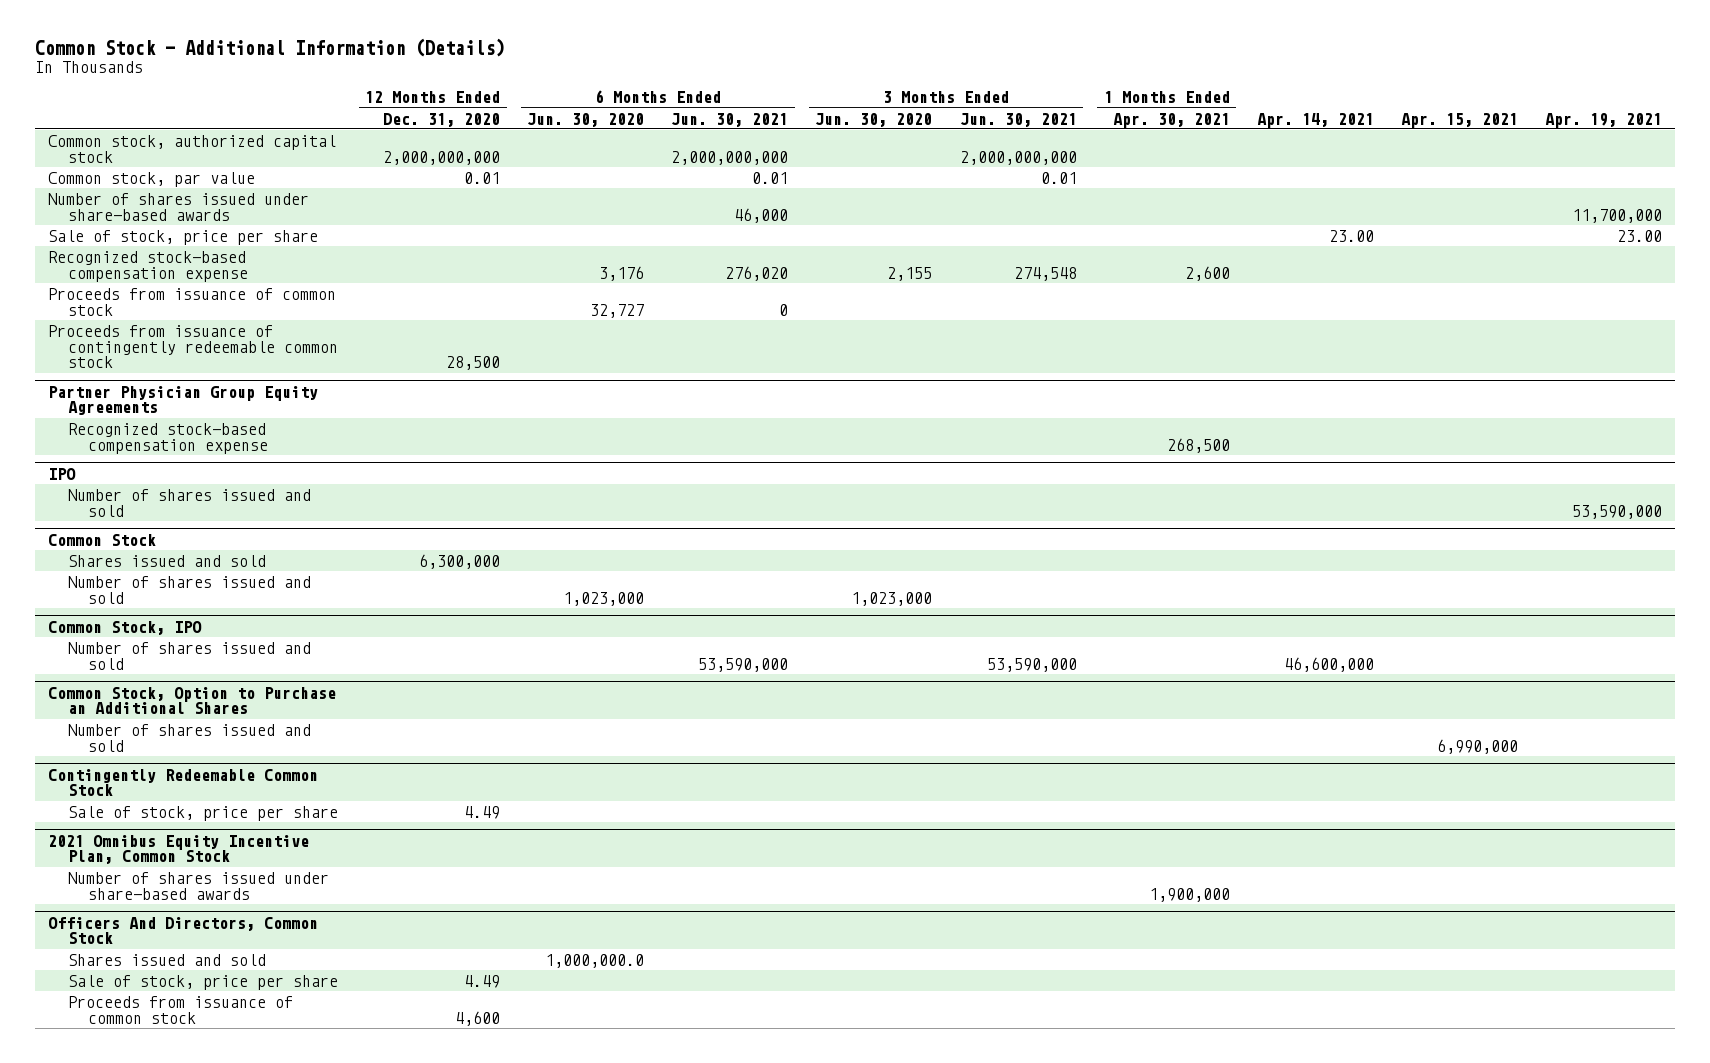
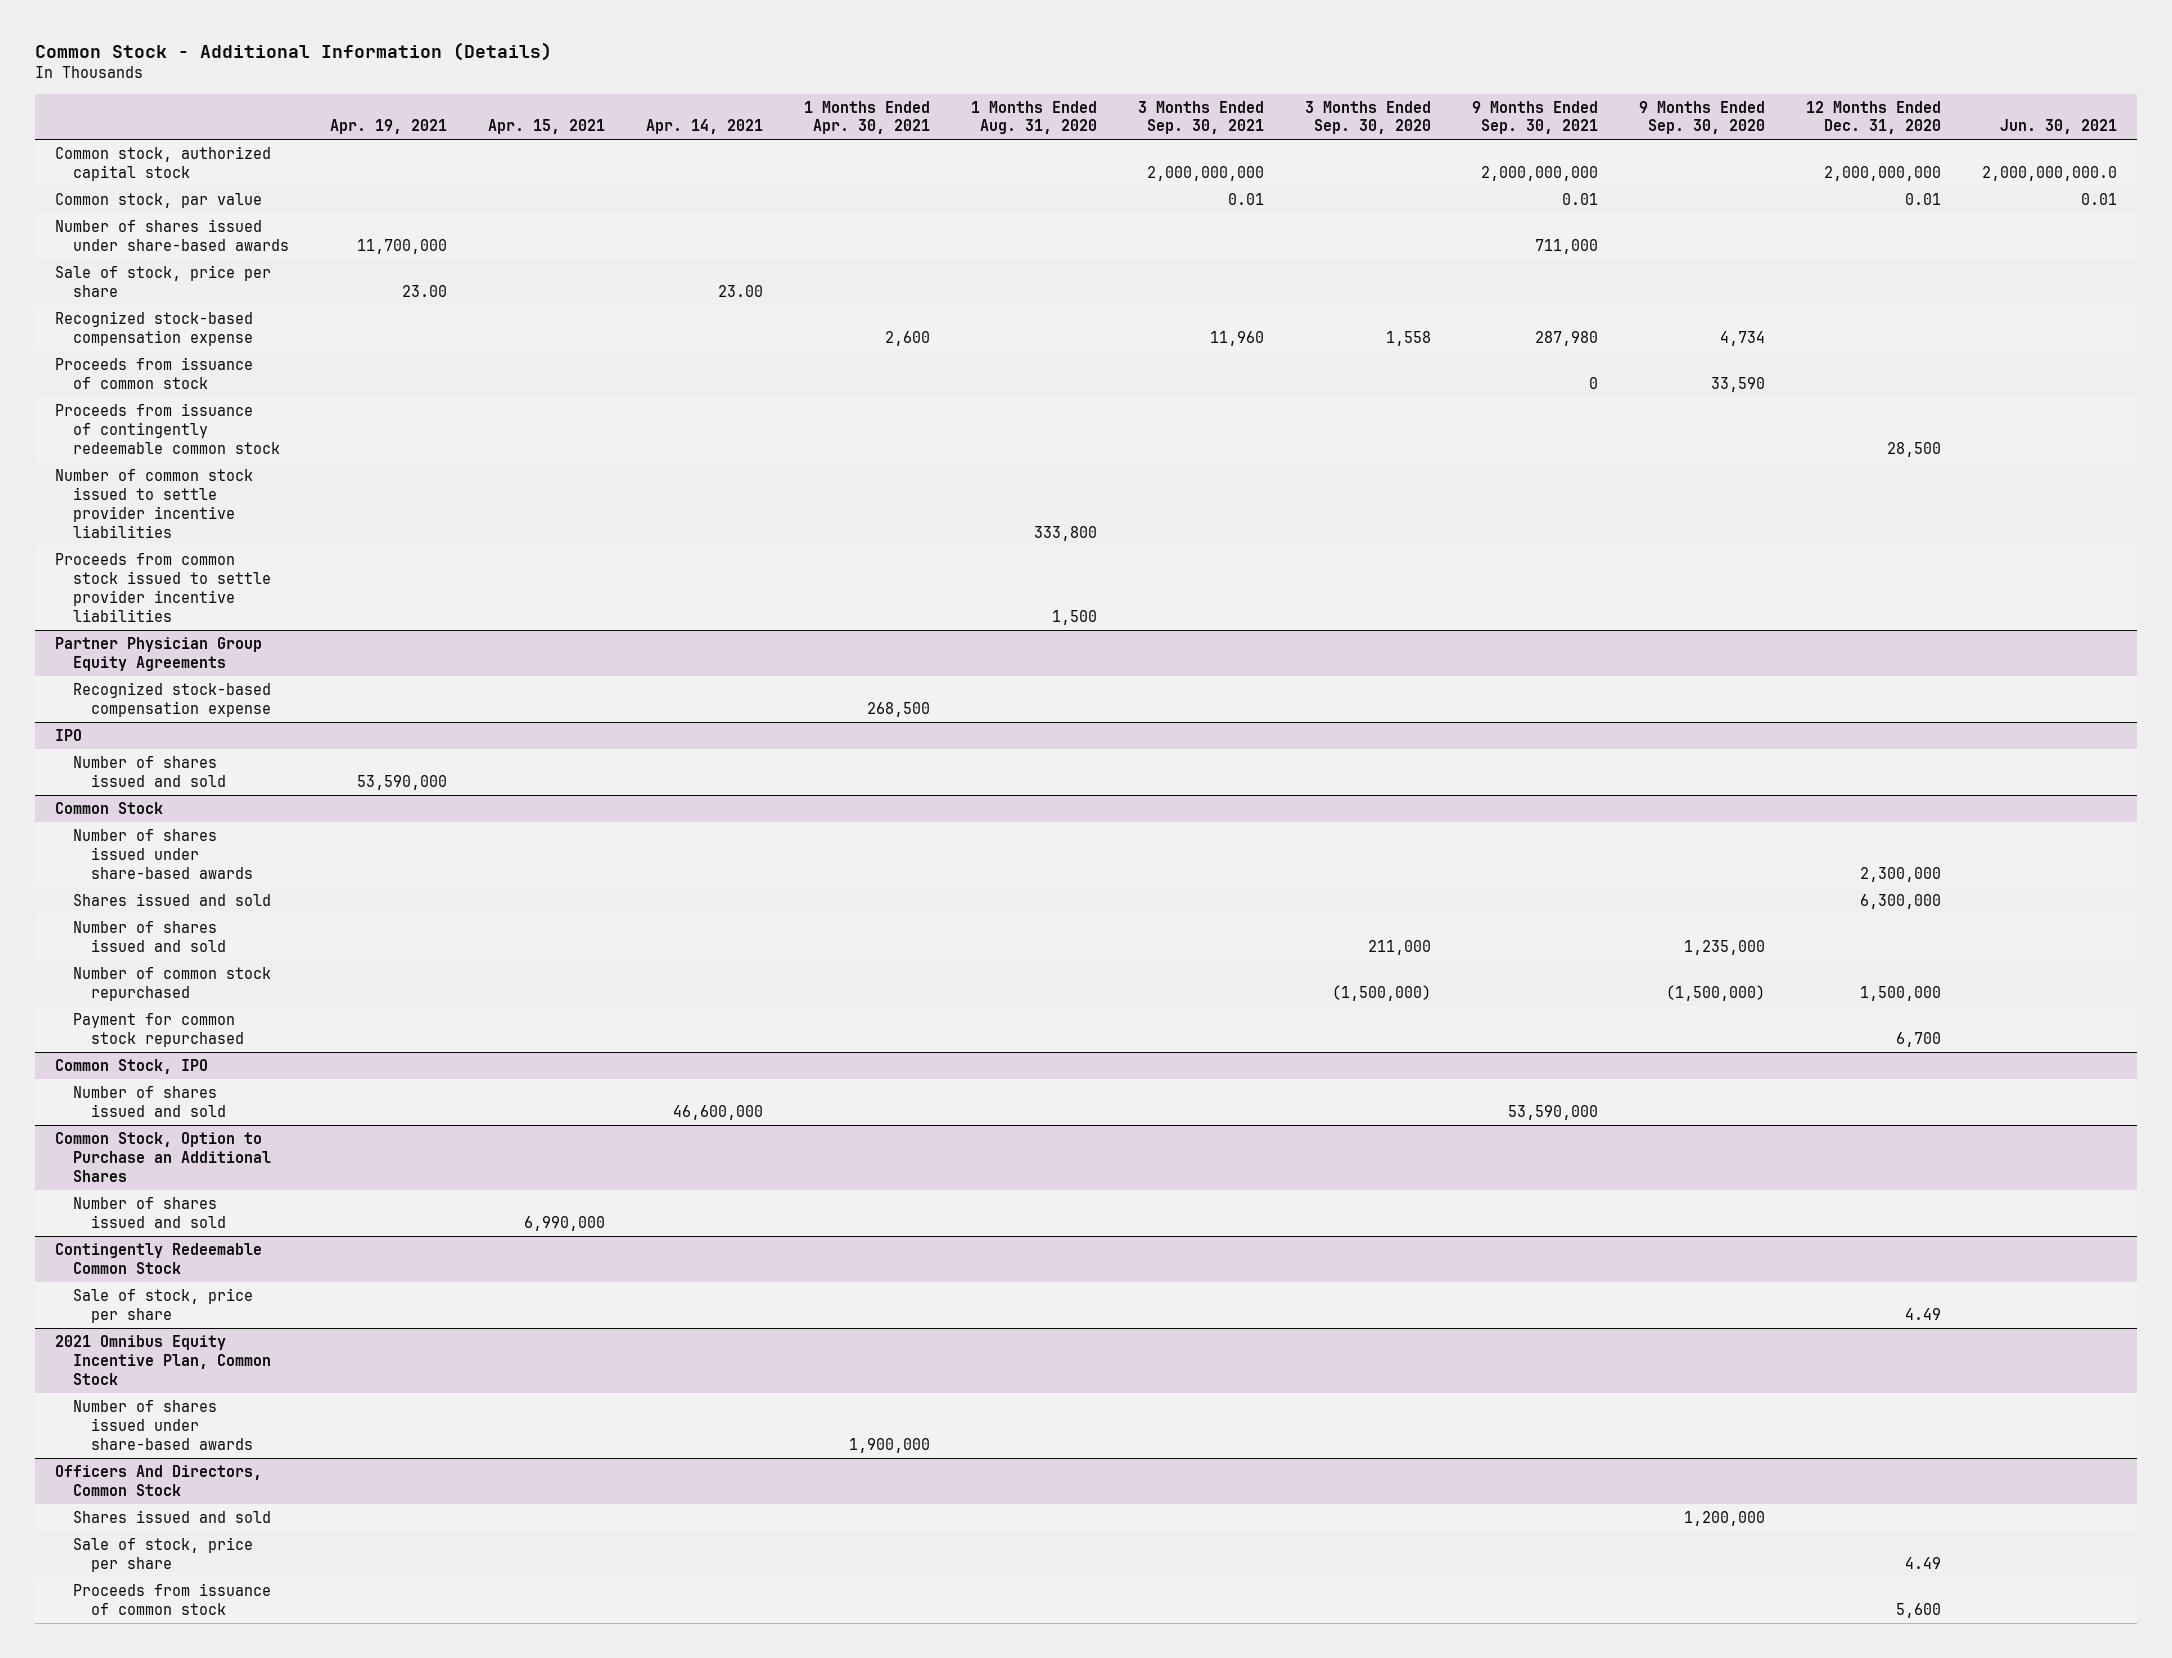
- | 12 Months Ended Dec. 31, 2020 | 6 Months Ended Jun. 30, 2020 | 6 Months Ended Jun. 30, 2021 | 3 Months Ended Jun. 30, 2020 | 3 Months Ended Jun. 30, 2021 | 1 Months Ended Apr. 30, 2021 | Apr. 14, 2021 | Apr. 15, 2021 | Apr. 19, 2021
+ | Apr. 19, 2021 | Apr. 15, 2021 | Apr. 14, 2021 | 1 Months Ended Apr. 30, 2021 | 1 Months Ended Aug. 31, 2020 | 3 Months Ended Sep. 30, 2021 | 3 Months Ended Sep. 30, 2020 | 9 Months Ended Sep. 30, 2021 | 9 Months Ended Sep. 30, 2020 | 12 Months Ended Dec. 31, 2020 | Jun. 30, 2021
+ Number of common stock issued to settle provider incentive liabilities | | | | | 333,800 | | | | | |
+ Proceeds from common stock issued to settle provider incentive liabilities | | | | | 1,500 | | | | | |
@ Common Stock
+ Number of shares issued under share-based awards | | | | | | | | | | 2,300,000 |
+ Number of common stock repurchased | | | | | | | (1,500,000) | | (1,500,000) | 1,500,000 |
+ Payment for common stock repurchased | | | | | | | | | | 6,700 |
@ Officers And Directors, Common Stock
- Proceeds from issuance of common stock | 4,600 | | | | | | | |
+ Proceeds from issuance of common stock | | | | | | | | | | 5,600 |

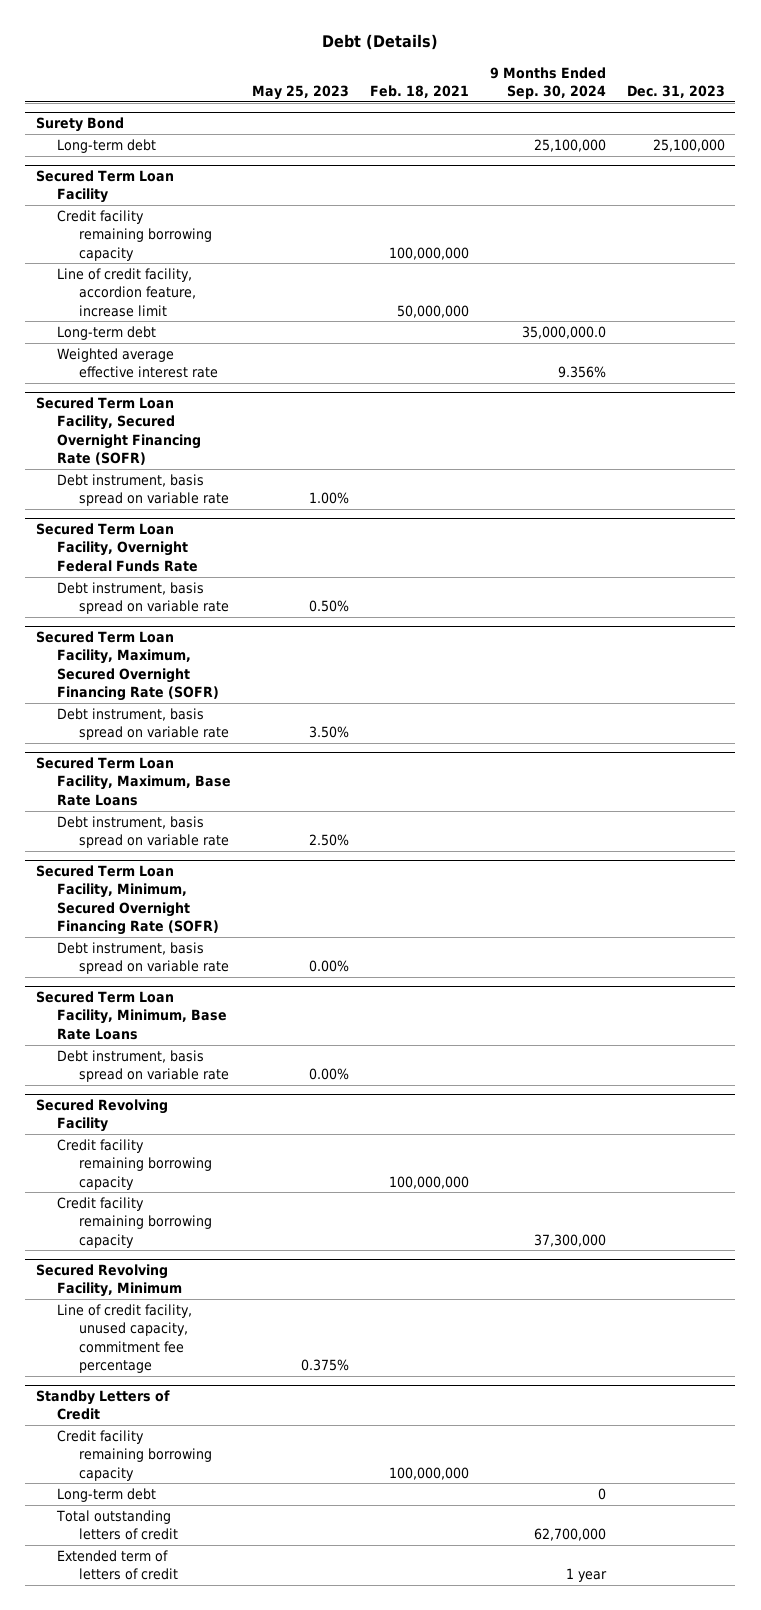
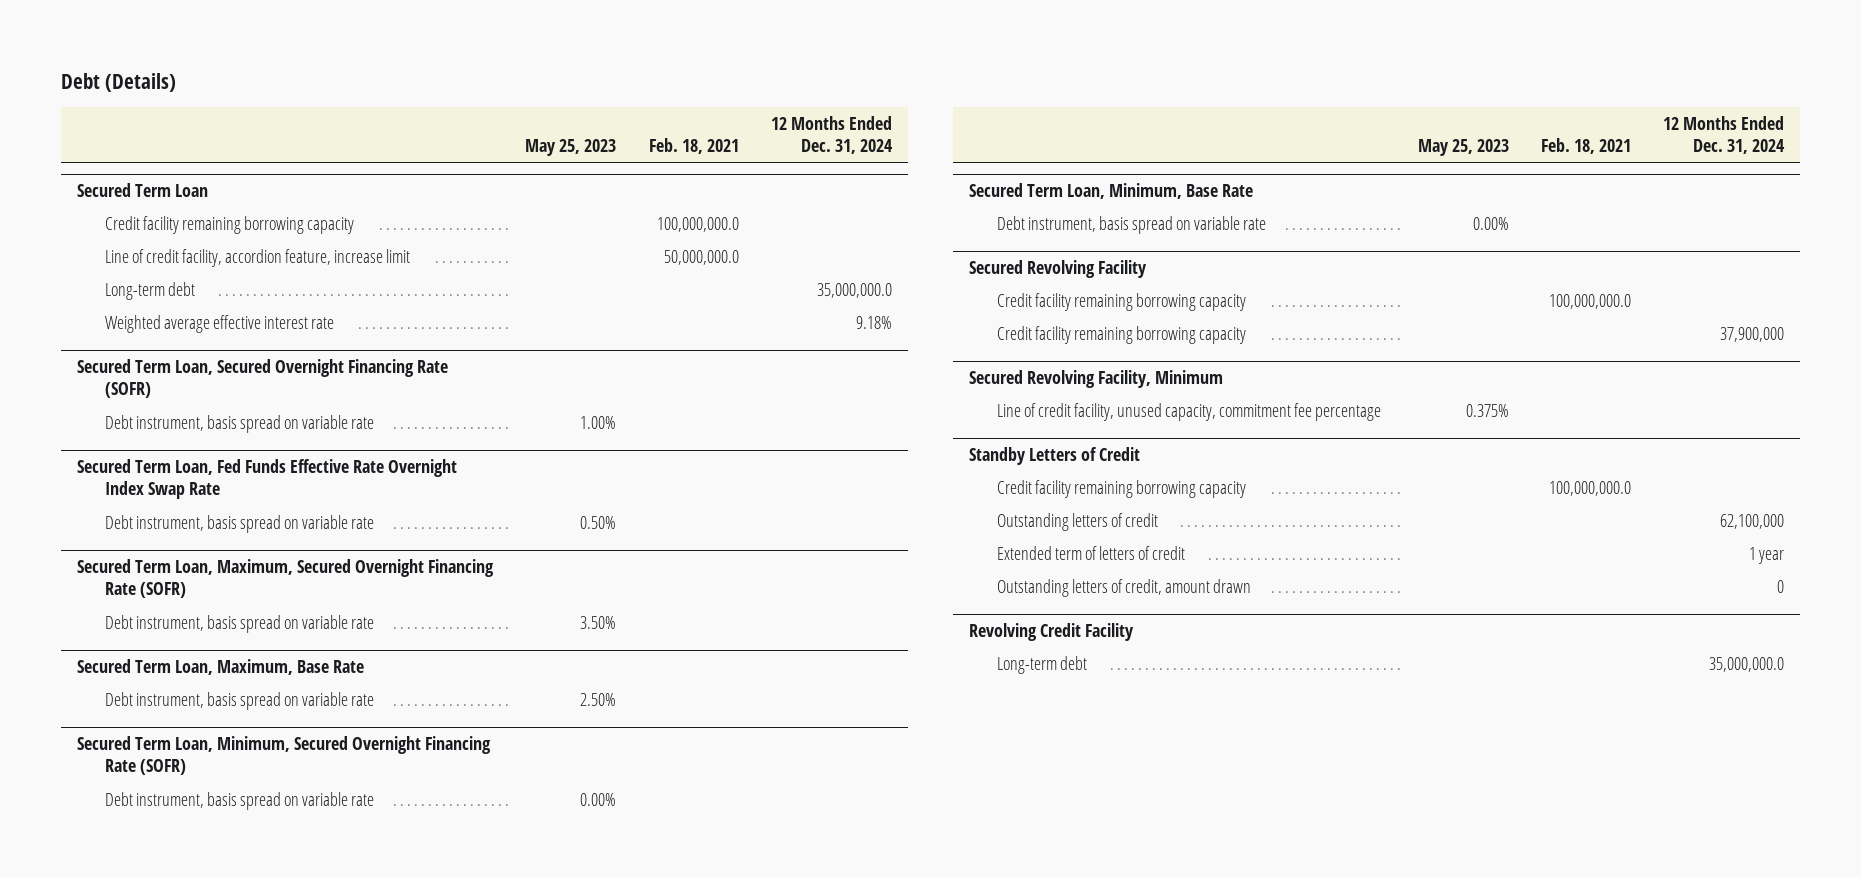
- | May 25, 2023 | Feb. 18, 2021 | 9 Months Ended Sep. 30, 2024 | Dec. 31, 2023
+ | May 25, 2023 | Feb. 18, 2021 | 12 Months Ended Dec. 31, 2024
- Surety Bond
- Long-term debt | | | 25,100,000 | 25,100,000
- Secured Term Loan Facility
- Credit facility remaining borrowing capacity | | 100,000,000 | |
- Line of credit facility, accordion feature, increase limit | | 50,000,000 | |
+ Secured Term Loan
+ Credit facility remaining borrowing capacity | | 100,000,000.0 |
+ Line of credit facility, accordion feature, increase limit | | 50,000,000.0 |
- Secured Term Loan Facility, Secured Overnight Financing Rate (SOFR)
+ Secured Term Loan, Secured Overnight Financing Rate (SOFR)
- Secured Term Loan Facility, Overnight Federal Funds Rate
+ Secured Term Loan, Fed Funds Effective Rate Overnight Index Swap Rate
- Secured Term Loan Facility, Maximum, Secured Overnight Financing Rate (SOFR)
+ Secured Term Loan, Maximum, Secured Overnight Financing Rate (SOFR)
- Secured Term Loan Facility, Maximum, Base Rate Loans
+ Secured Term Loan, Maximum, Base Rate
- Secured Term Loan Facility, Minimum, Secured Overnight Financing Rate (SOFR)
+ Secured Term Loan, Minimum, Secured Overnight Financing Rate (SOFR)
- Secured Term Loan Facility, Minimum, Base Rate Loans
+ Secured Term Loan, Minimum, Base Rate
@ Secured Revolving Facility
- Credit facility remaining borrowing capacity | | 100,000,000 | |
+ Credit facility remaining borrowing capacity | | 100,000,000.0 |
@ Standby Letters of Credit
- Credit facility remaining borrowing capacity | | 100,000,000 | |
- Long-term debt | | | 0 |
- Total outstanding letters of credit | | | 62,700,000 |
+ Credit facility remaining borrowing capacity | | 100,000,000.0 |
+ Outstanding letters of credit | | | 62,100,000
+ Outstanding letters of credit, amount drawn | | | 0
+ Revolving Credit Facility
+ Long-term debt | | | 35,000,000.0

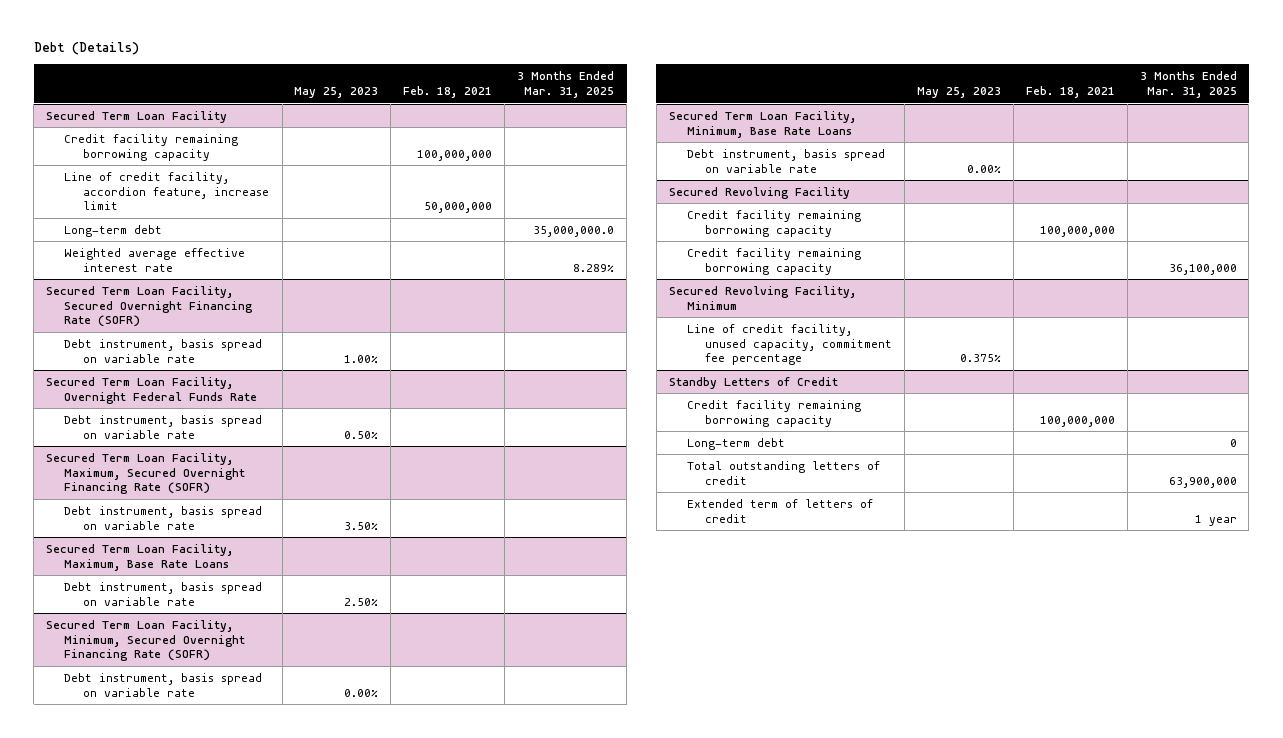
- | May 25, 2023 | Feb. 18, 2021 | 12 Months Ended Dec. 31, 2024
+ | May 25, 2023 | Feb. 18, 2021 | 3 Months Ended Mar. 31, 2025
- Secured Term Loan
- Credit facility remaining borrowing capacity | | 100,000,000.0 |
- Line of credit facility, accordion feature, increase limit | | 50,000,000.0 |
+ Secured Term Loan Facility
+ Credit facility remaining borrowing capacity | | 100,000,000 |
+ Line of credit facility, accordion feature, increase limit | | 50,000,000 |
- Secured Term Loan, Secured Overnight Financing Rate (SOFR)
+ Secured Term Loan Facility, Secured Overnight Financing Rate (SOFR)
- Secured Term Loan, Fed Funds Effective Rate Overnight Index Swap Rate
+ Secured Term Loan Facility, Overnight Federal Funds Rate
- Secured Term Loan, Maximum, Secured Overnight Financing Rate (SOFR)
+ Secured Term Loan Facility, Maximum, Secured Overnight Financing Rate (SOFR)
- Secured Term Loan, Maximum, Base Rate
+ Secured Term Loan Facility, Maximum, Base Rate Loans
- Secured Term Loan, Minimum, Secured Overnight Financing Rate (SOFR)
+ Secured Term Loan Facility, Minimum, Secured Overnight Financing Rate (SOFR)
- Secured Term Loan, Minimum, Base Rate
+ Secured Term Loan Facility, Minimum, Base Rate Loans
@ Secured Revolving Facility
- Credit facility remaining borrowing capacity | | 100,000,000.0 |
+ Credit facility remaining borrowing capacity | | 100,000,000 |
@ Standby Letters of Credit
- Credit facility remaining borrowing capacity | | 100,000,000.0 |
- Outstanding letters of credit | | | 62,100,000
+ Credit facility remaining borrowing capacity | | 100,000,000 |
+ Long-term debt | | | 0
+ Total outstanding letters of credit | | | 63,900,000
- Outstanding letters of credit, amount drawn | | | 0
- Revolving Credit Facility
- Long-term debt | | | 35,000,000.0

